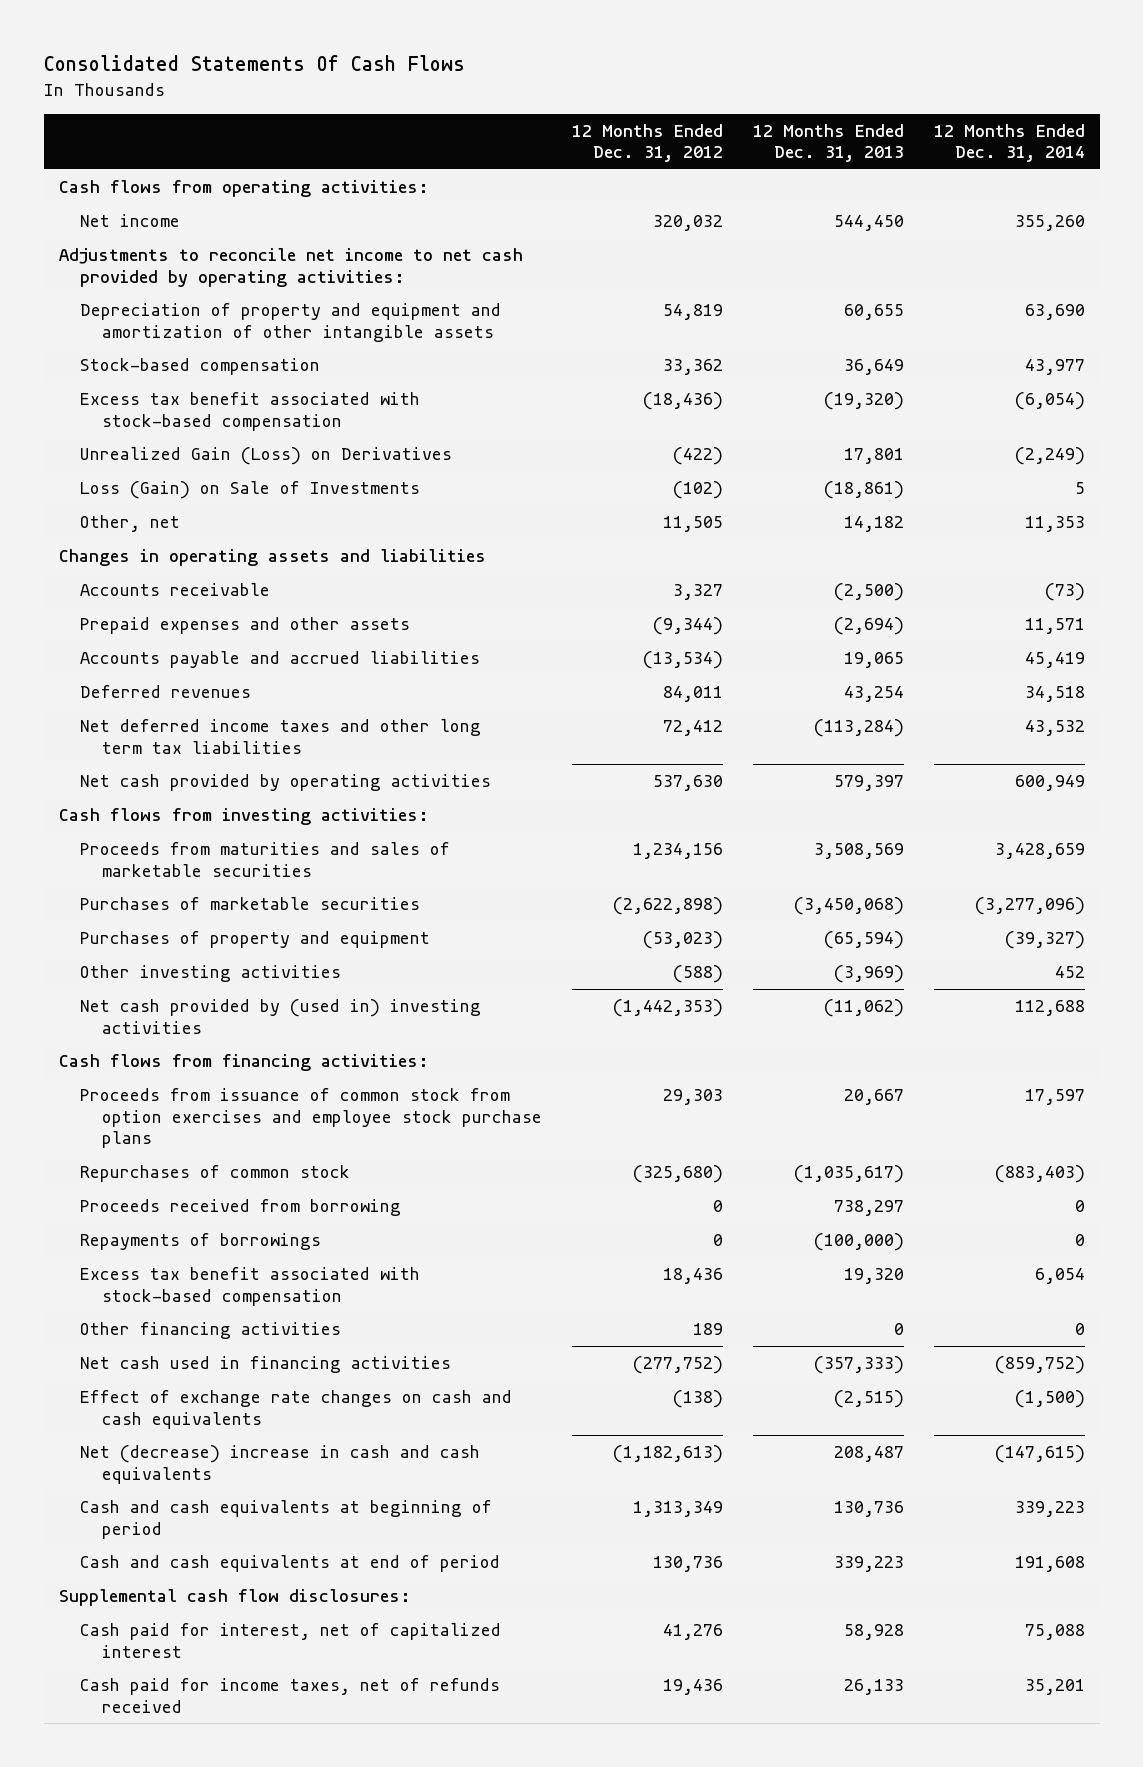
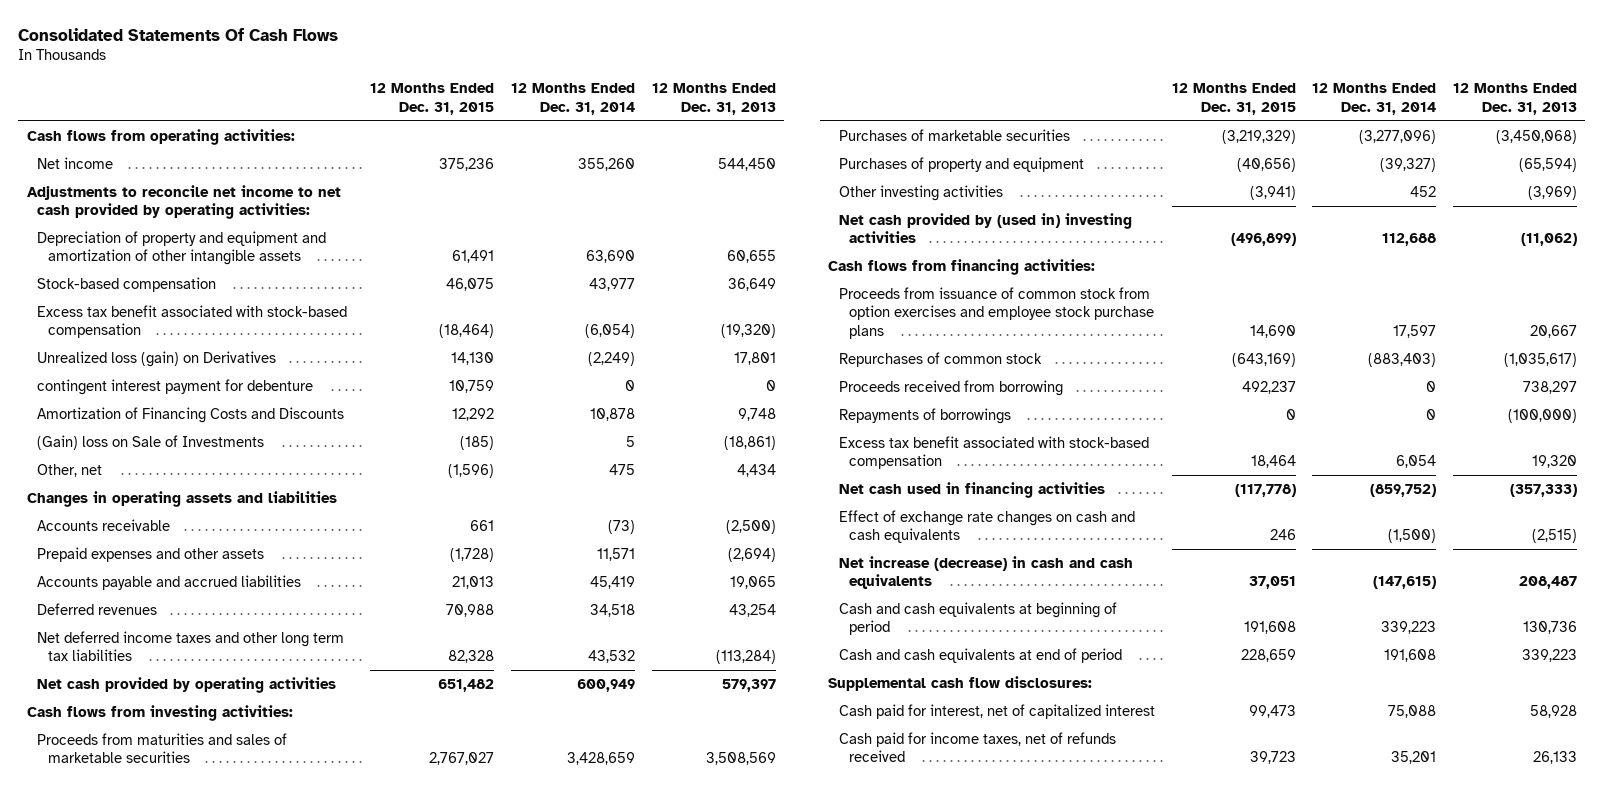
- | 12 Months Ended Dec. 31, 2012 | 12 Months Ended Dec. 31, 2013 | 12 Months Ended Dec. 31, 2014
+ | 12 Months Ended Dec. 31, 2015 | 12 Months Ended Dec. 31, 2014 | 12 Months Ended Dec. 31, 2013
- Unrealized Gain (Loss) on Derivatives | (422) | 17,801 | (2,249)
- Loss (Gain) on Sale of Investments | (102) | (18,861) | 5
- Other, net | 11,505 | 14,182 | 11,353
+ Unrealized loss (gain) on Derivatives | 14,130 | (2,249) | 17,801
+ contingent interest payment for debenture | 10,759 | 0 | 0
+ Amortization of Financing Costs and Discounts | 12,292 | 10,878 | 9,748
+ (Gain) loss on Sale of Investments | (185) | 5 | (18,861)
+ Other, net | (1,596) | 475 | 4,434
- Other financing activities | 189 | 0 | 0
- Net (decrease) increase in cash and cash equivalents | (1,182,613) | 208,487 | (147,615)
+ Net increase (decrease) in cash and cash equivalents | 37,051 | (147,615) | 208,487

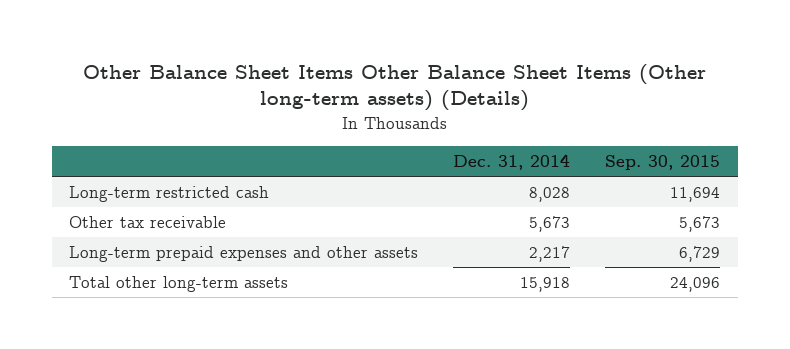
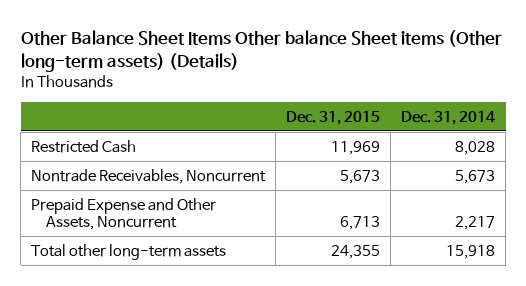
- Other Balance Sheet Items Other Balance Sheet Items (Other long-term assets) (Details)
+ Other Balance Sheet Items Other balance Sheet items (Other long-term assets) (Details)
- | Dec. 31, 2014 | Sep. 30, 2015
+ | Dec. 31, 2015 | Dec. 31, 2014
- Long-term restricted cash | 8,028 | 11,694
- Other tax receivable | 5,673 | 5,673
- Long-term prepaid expenses and other assets | 2,217 | 6,729
+ Restricted Cash | 11,969 | 8,028
+ Nontrade Receivables, Noncurrent | 5,673 | 5,673
+ Prepaid Expense and Other Assets, Noncurrent | 6,713 | 2,217

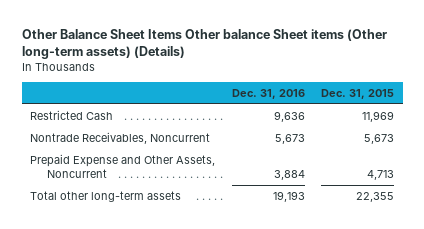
- | Dec. 31, 2015 | Dec. 31, 2014
+ | Dec. 31, 2016 | Dec. 31, 2015
- Prepaid Expense and Other Assets, Noncurrent | 6,713 | 2,217
- Total other long-term assets | 24,355 | 15,918
+ Prepaid Expense and Other Assets, Noncurrent | 3,884 | 4,713
+ Total other long-term assets | 19,193 | 22,355

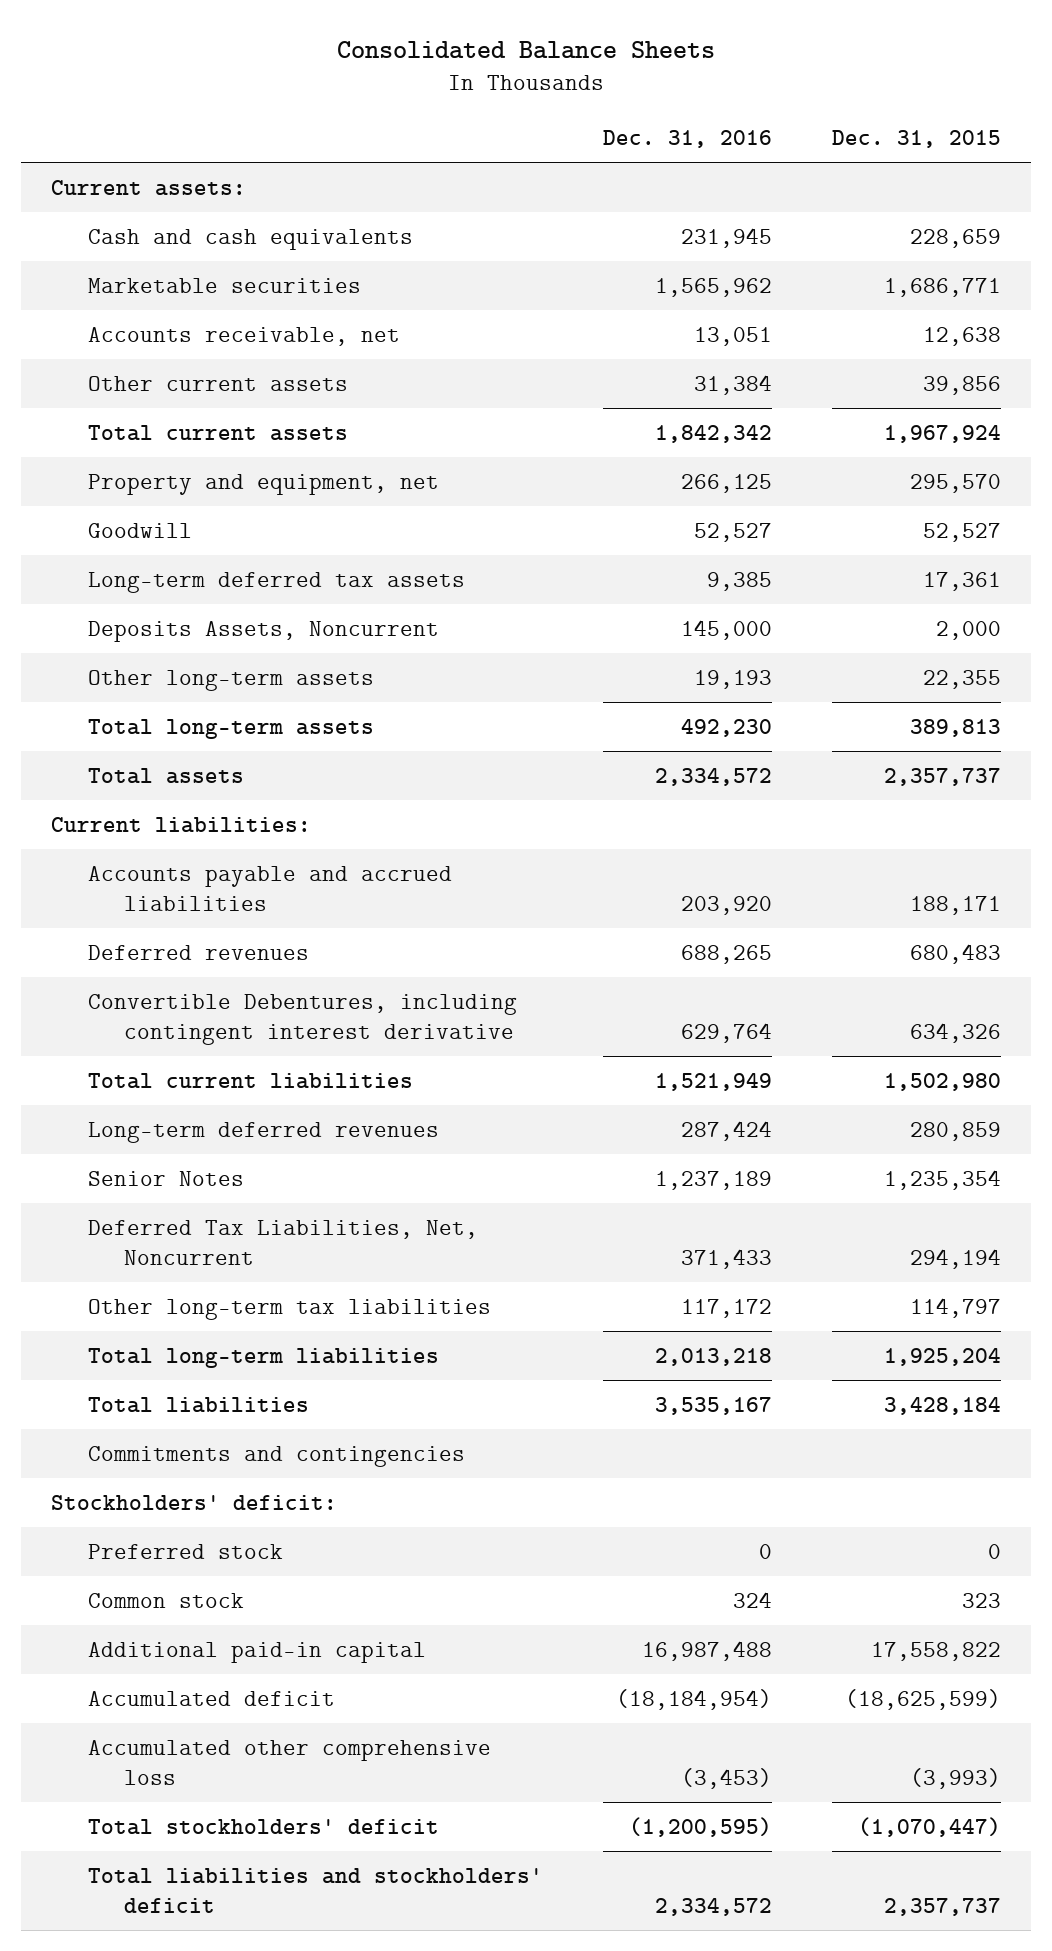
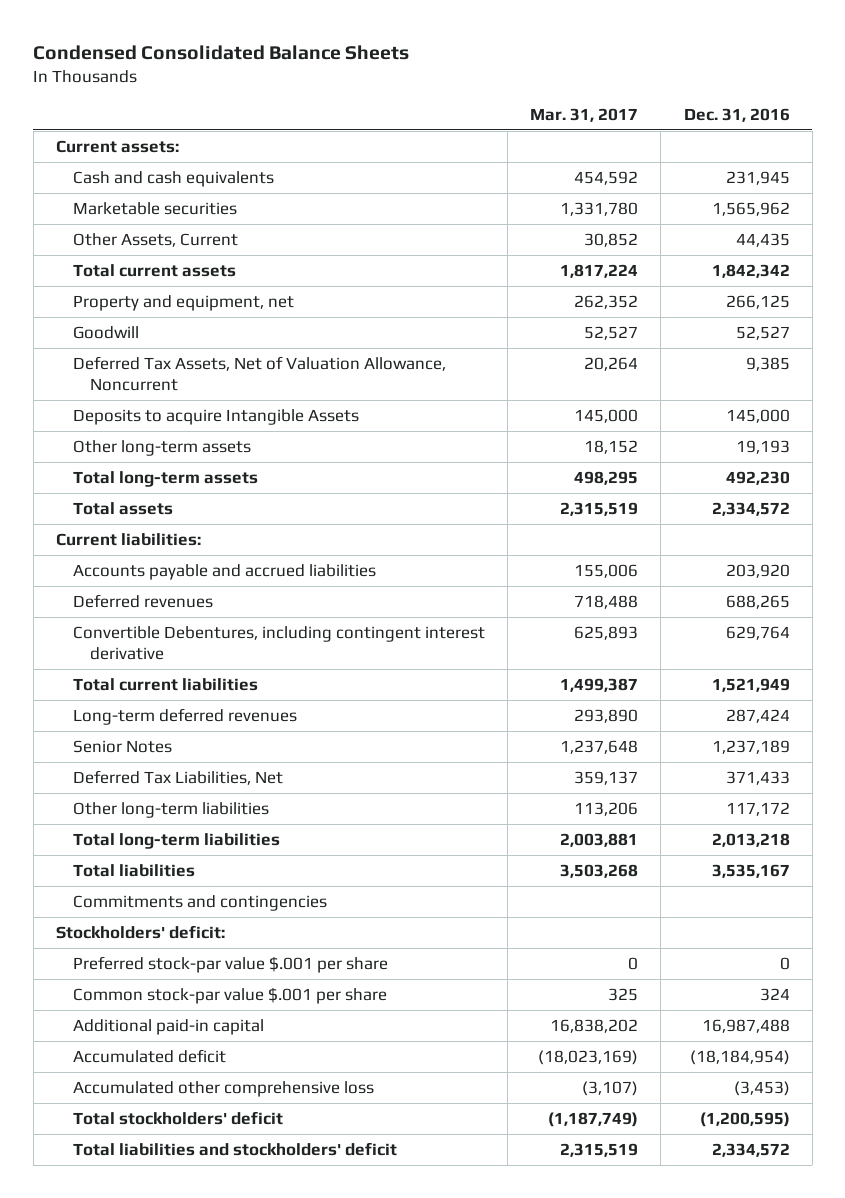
- Consolidated Balance Sheets
+ Condensed Consolidated Balance Sheets
- | Dec. 31, 2016 | Dec. 31, 2015
+ | Mar. 31, 2017 | Dec. 31, 2016
- Accounts receivable, net | 13,051 | 12,638
- Other current assets | 31,384 | 39,856
+ Other Assets, Current | 30,852 | 44,435
- Long-term deferred tax assets | 9,385 | 17,361
- Deposits Assets, Noncurrent | 145,000 | 2,000
+ Deferred Tax Assets, Net of Valuation Allowance, Noncurrent | 20,264 | 9,385
+ Deposits to acquire Intangible Assets | 145,000 | 145,000
- Deferred Tax Liabilities, Net, Noncurrent | 371,433 | 294,194
- Other long-term tax liabilities | 117,172 | 114,797
+ Deferred Tax Liabilities, Net | 359,137 | 371,433
+ Other long-term liabilities | 113,206 | 117,172
- Preferred stock | 0 | 0
- Common stock | 324 | 323
+ Preferred stock-par value $.001 per share | 0 | 0
+ Common stock-par value $.001 per share | 325 | 324

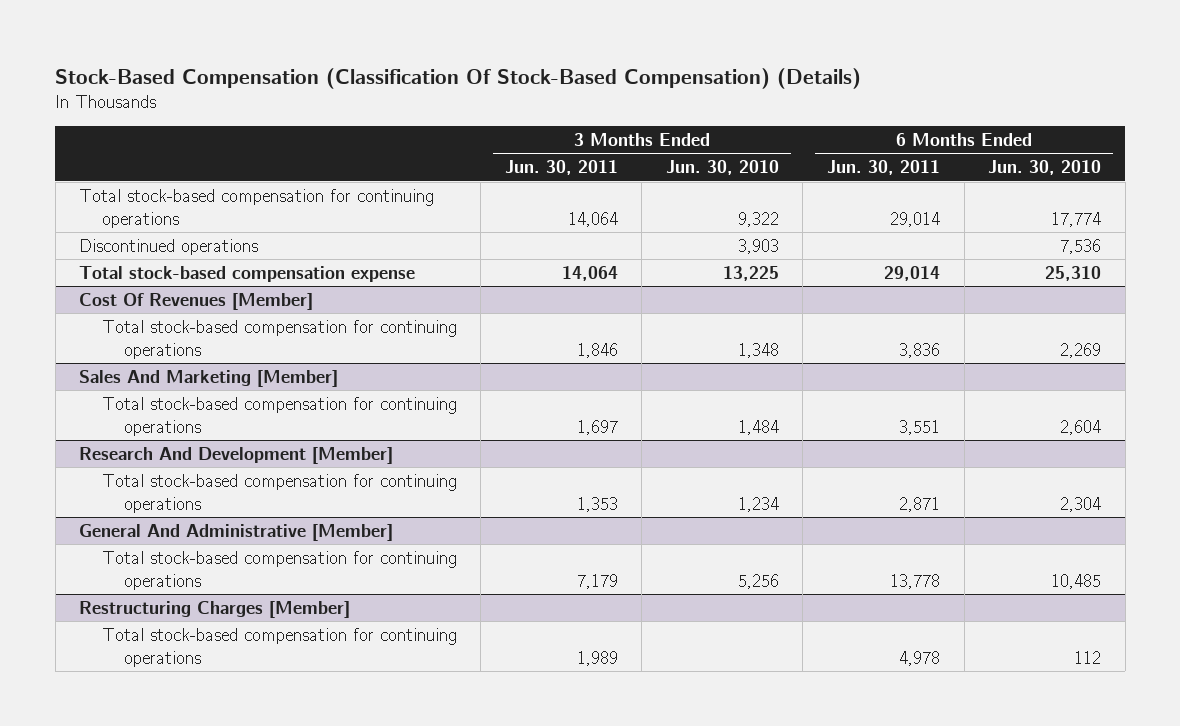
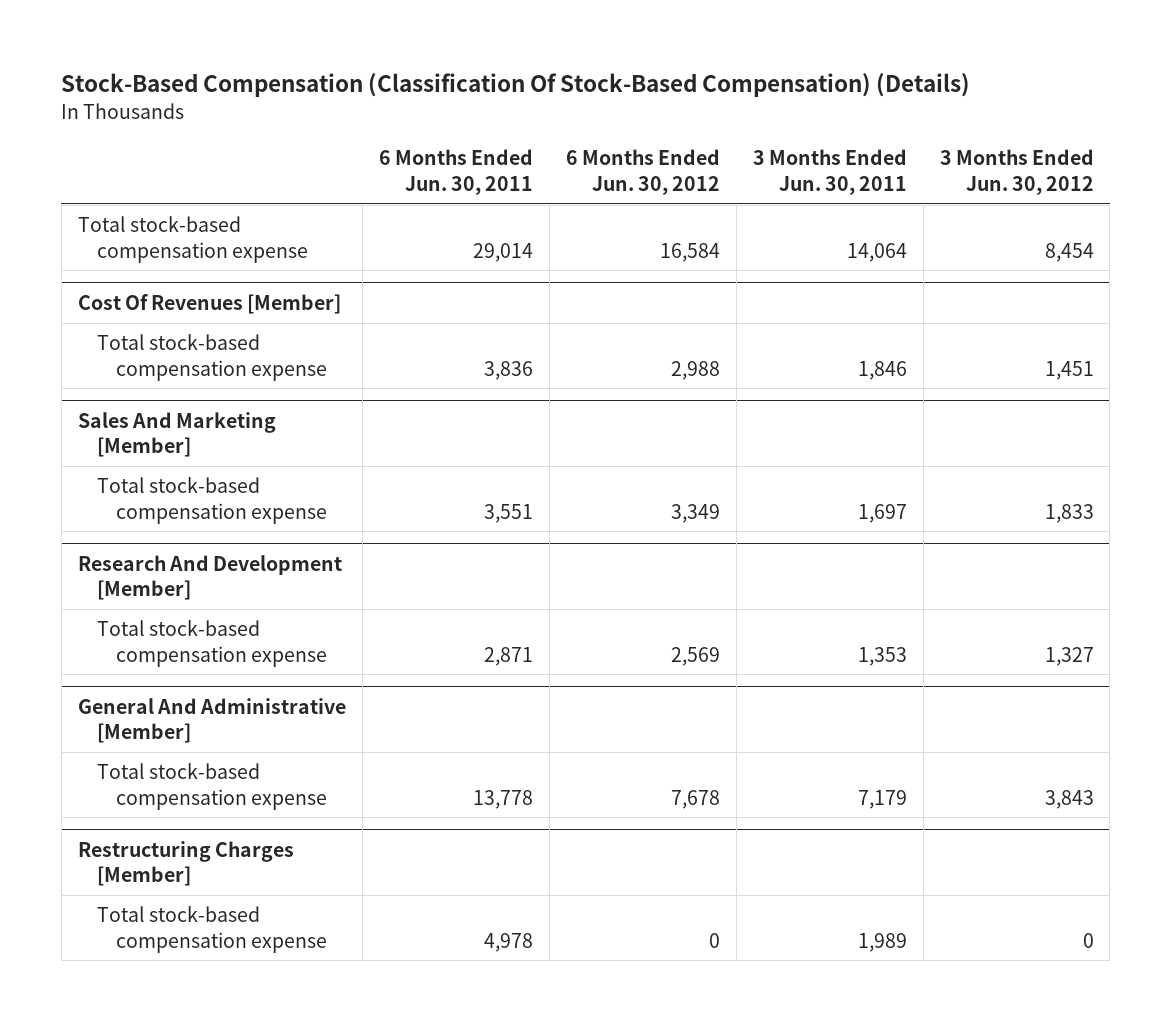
- | 3 Months Ended Jun. 30, 2011 | 3 Months Ended Jun. 30, 2010 | 6 Months Ended Jun. 30, 2011 | 6 Months Ended Jun. 30, 2010
+ | 6 Months Ended Jun. 30, 2011 | 6 Months Ended Jun. 30, 2012 | 3 Months Ended Jun. 30, 2011 | 3 Months Ended Jun. 30, 2012
- Total stock-based compensation for continuing operations | 14,064 | 9,322 | 29,014 | 17,774
- Discontinued operations | | 3,903 | | 7,536
@ Cost Of Revenues [Member]
- Total stock-based compensation for continuing operations | 1,846 | 1,348 | 3,836 | 2,269
+ Total stock-based compensation expense | 3,836 | 2,988 | 1,846 | 1,451
@ Sales And Marketing [Member]
- Total stock-based compensation for continuing operations | 1,697 | 1,484 | 3,551 | 2,604
+ Total stock-based compensation expense | 3,551 | 3,349 | 1,697 | 1,833
@ Research And Development [Member]
- Total stock-based compensation for continuing operations | 1,353 | 1,234 | 2,871 | 2,304
+ Total stock-based compensation expense | 2,871 | 2,569 | 1,353 | 1,327
@ General And Administrative [Member]
- Total stock-based compensation for continuing operations | 7,179 | 5,256 | 13,778 | 10,485
+ Total stock-based compensation expense | 13,778 | 7,678 | 7,179 | 3,843
@ Restructuring Charges [Member]
- Total stock-based compensation for continuing operations | 1,989 | | 4,978 | 112
+ Total stock-based compensation expense | 4,978 | 0 | 1,989 | 0

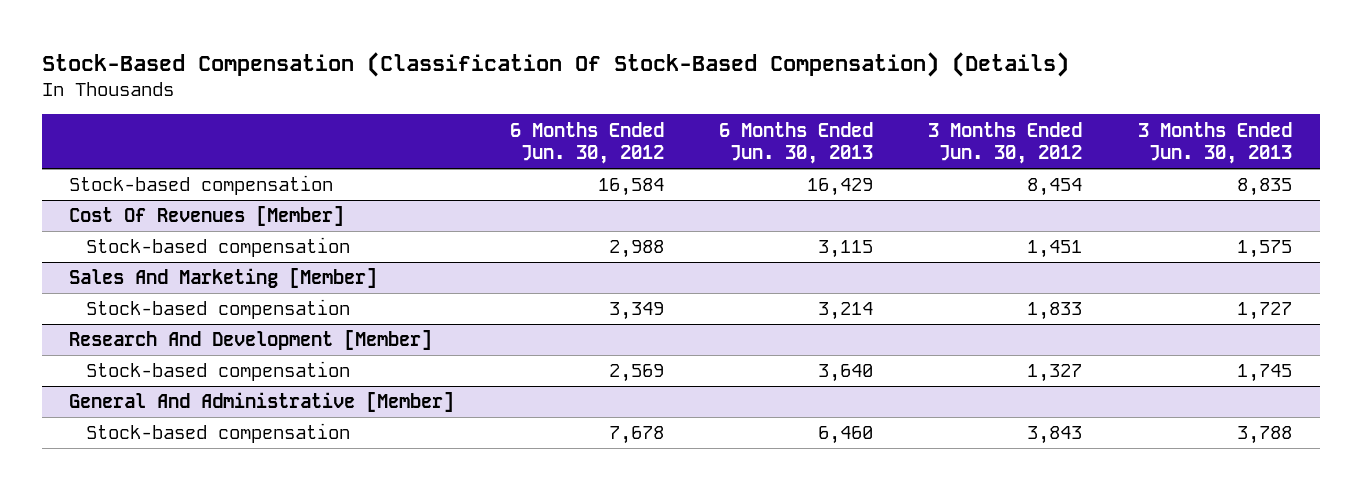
- | 6 Months Ended Jun. 30, 2011 | 6 Months Ended Jun. 30, 2012 | 3 Months Ended Jun. 30, 2011 | 3 Months Ended Jun. 30, 2012
+ | 6 Months Ended Jun. 30, 2012 | 6 Months Ended Jun. 30, 2013 | 3 Months Ended Jun. 30, 2012 | 3 Months Ended Jun. 30, 2013
- Total stock-based compensation expense | 29,014 | 16,584 | 14,064 | 8,454
+ Stock-based compensation | 16,584 | 16,429 | 8,454 | 8,835
@ Cost Of Revenues [Member]
- Total stock-based compensation expense | 3,836 | 2,988 | 1,846 | 1,451
+ Stock-based compensation | 2,988 | 3,115 | 1,451 | 1,575
@ Sales And Marketing [Member]
- Total stock-based compensation expense | 3,551 | 3,349 | 1,697 | 1,833
+ Stock-based compensation | 3,349 | 3,214 | 1,833 | 1,727
@ Research And Development [Member]
- Total stock-based compensation expense | 2,871 | 2,569 | 1,353 | 1,327
+ Stock-based compensation | 2,569 | 3,640 | 1,327 | 1,745
@ General And Administrative [Member]
- Total stock-based compensation expense | 13,778 | 7,678 | 7,179 | 3,843
- Restructuring Charges [Member]
- Total stock-based compensation expense | 4,978 | 0 | 1,989 | 0
@ General And Administrative [Member]
+ Stock-based compensation | 7,678 | 6,460 | 3,843 | 3,788

